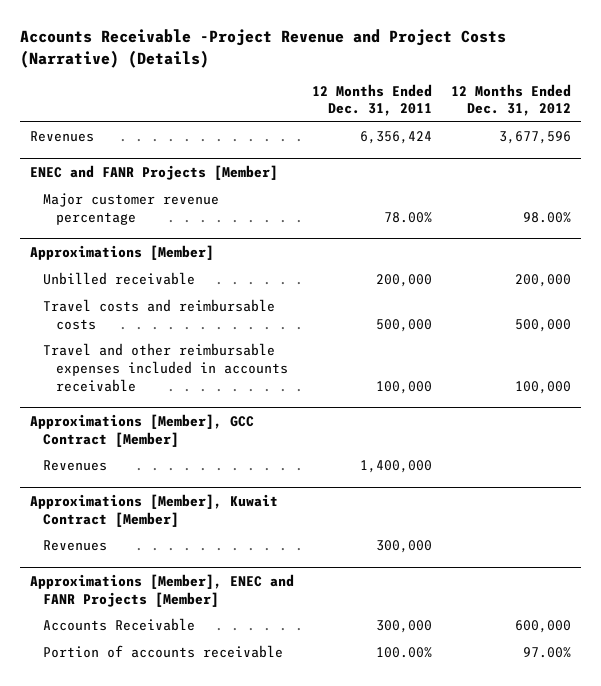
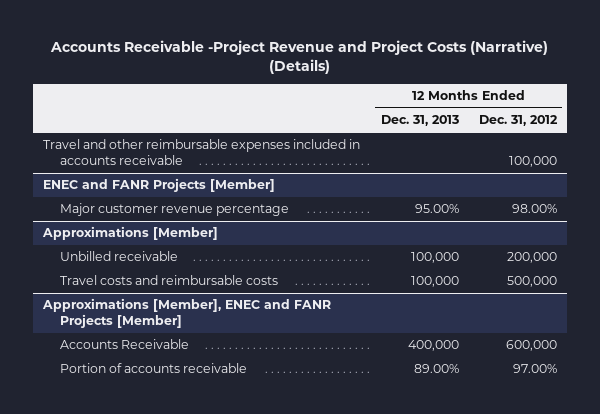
- | 12 Months Ended Dec. 31, 2011 | 12 Months Ended Dec. 31, 2012
+ | 12 Months Ended Dec. 31, 2013 | 12 Months Ended Dec. 31, 2012
- Revenues | 6,356,424 | 3,677,596
+ Travel and other reimbursable expenses included in accounts receivable | | 100,000
@ Approximations [Member]
- Travel and other reimbursable expenses included in accounts receivable | 100,000 | 100,000
- Approximations [Member], GCC Contract [Member]
- Revenues | 1,400,000 |
- Approximations [Member], Kuwait Contract [Member]
- Revenues | 300,000 |

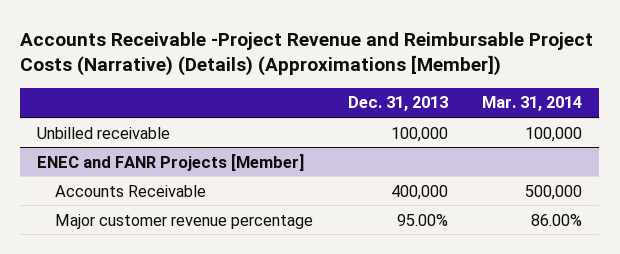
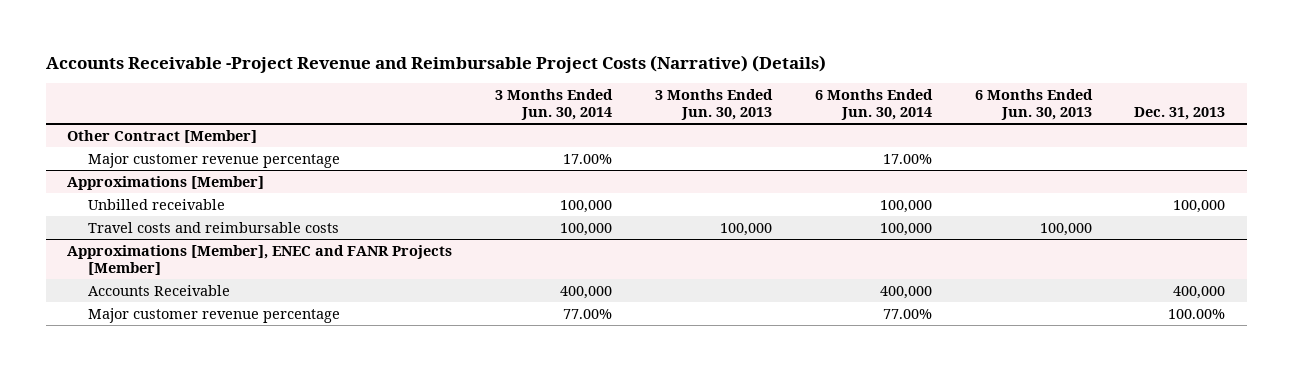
- Accounts Receivable -Project Revenue and Reimbursable Project Costs (Narrative) (Details) (Approximations [Member])
+ Accounts Receivable -Project Revenue and Reimbursable Project Costs (Narrative) (Details)
- | Dec. 31, 2013 | Mar. 31, 2014
+ | 3 Months Ended Jun. 30, 2014 | 3 Months Ended Jun. 30, 2013 | 6 Months Ended Jun. 30, 2014 | 6 Months Ended Jun. 30, 2013 | Dec. 31, 2013
+ Other Contract [Member]
+ Major customer revenue percentage | 17.00% | | 17.00% | |
+ Approximations [Member]
- ENEC and FANR Projects [Member]
+ Travel costs and reimbursable costs | 100,000 | 100,000 | 100,000 | 100,000 |
+ Approximations [Member], ENEC and FANR Projects [Member]
- Major customer revenue percentage | 95.00% | 86.00%
+ Major customer revenue percentage | 77.00% | | 77.00% | | 100.00%

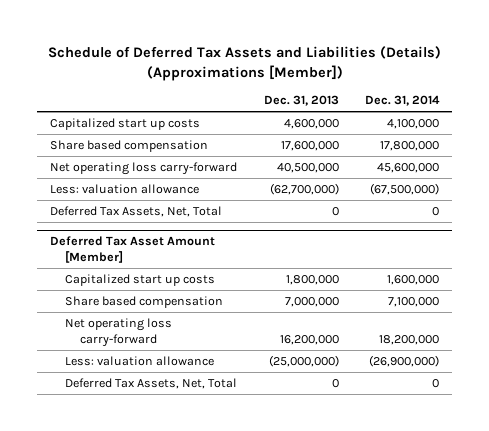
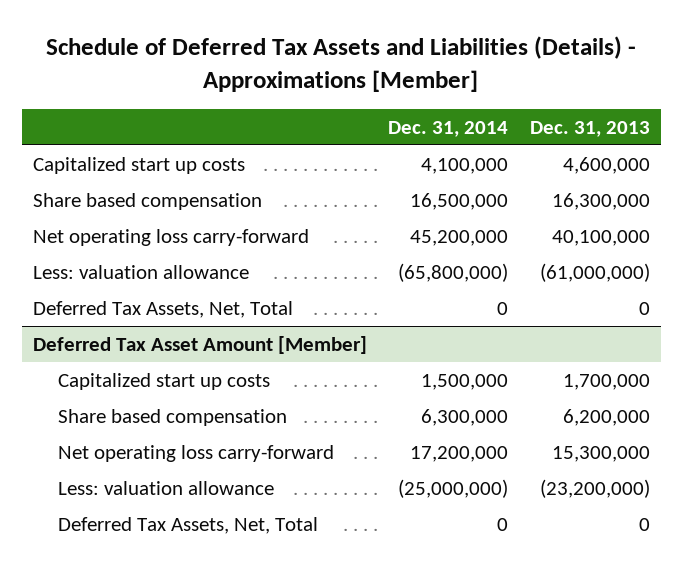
- Schedule of Deferred Tax Assets and Liabilities (Details) (Approximations [Member])
+ Schedule of Deferred Tax Assets and Liabilities (Details) - Approximations [Member]
- | Dec. 31, 2013 | Dec. 31, 2014
+ | Dec. 31, 2014 | Dec. 31, 2013
- Share based compensation | 17,600,000 | 17,800,000
- Net operating loss carry-forward | 40,500,000 | 45,600,000
- Less: valuation allowance | (62,700,000) | (67,500,000)
+ Share based compensation | 16,500,000 | 16,300,000
+ Net operating loss carry-forward | 45,200,000 | 40,100,000
+ Less: valuation allowance | (65,800,000) | (61,000,000)
@ Deferred Tax Asset Amount [Member]
- Capitalized start up costs | 1,800,000 | 1,600,000
- Share based compensation | 7,000,000 | 7,100,000
- Net operating loss carry-forward | 16,200,000 | 18,200,000
- Less: valuation allowance | (25,000,000) | (26,900,000)
+ Capitalized start up costs | 1,500,000 | 1,700,000
+ Share based compensation | 6,300,000 | 6,200,000
+ Net operating loss carry-forward | 17,200,000 | 15,300,000
+ Less: valuation allowance | (25,000,000) | (23,200,000)

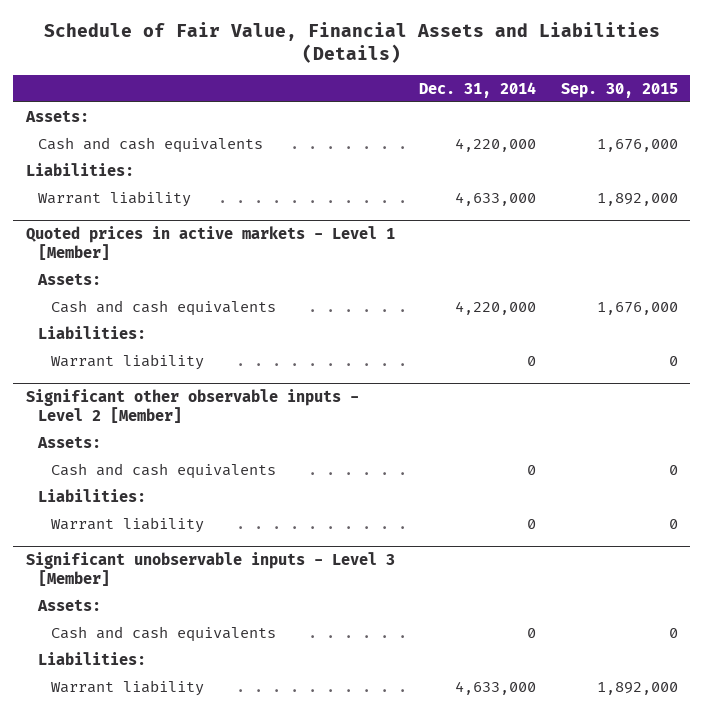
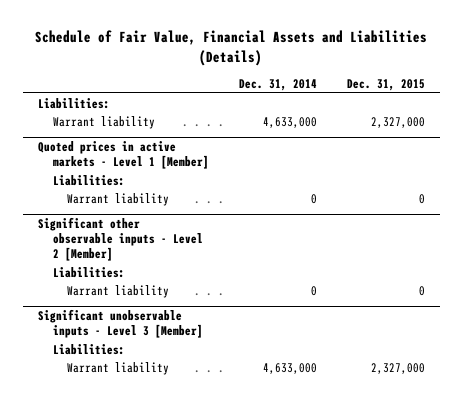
- | Dec. 31, 2014 | Sep. 30, 2015
+ | Dec. 31, 2014 | Dec. 31, 2015
- Assets:
- Cash and cash equivalents | 4,220,000 | 1,676,000
@ Quoted prices in active markets - Level 1 [Member]
- Assets:
- Cash and cash equivalents | 4,220,000 | 1,676,000
@ Significant other observable inputs - Level 2 [Member]
- Assets:
- Cash and cash equivalents | 0 | 0
@ Significant unobservable inputs - Level 3 [Member]
- Assets:
- Cash and cash equivalents | 0 | 0

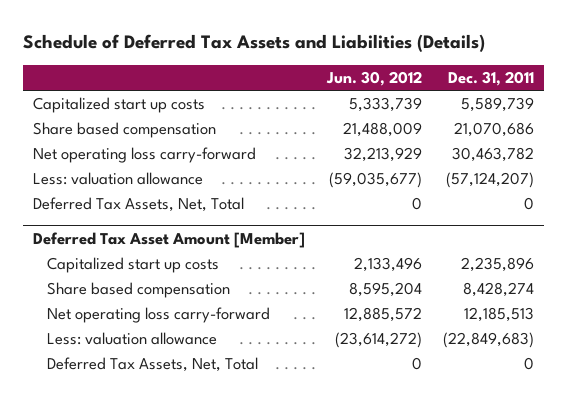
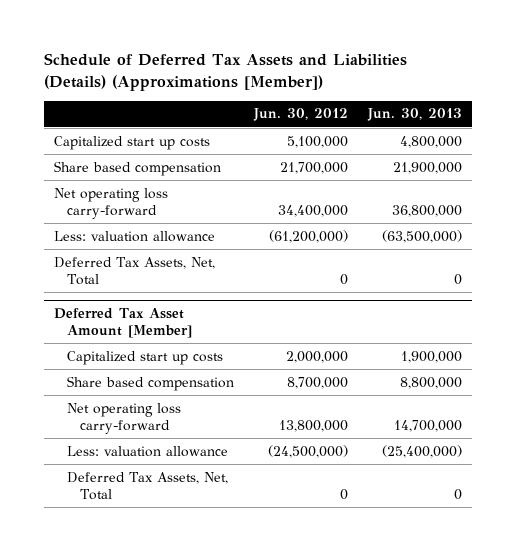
- Schedule of Deferred Tax Assets and Liabilities (Details)
+ Schedule of Deferred Tax Assets and Liabilities (Details) (Approximations [Member])
- | Jun. 30, 2012 | Dec. 31, 2011
+ | Jun. 30, 2012 | Jun. 30, 2013
- Capitalized start up costs | 5,333,739 | 5,589,739
- Share based compensation | 21,488,009 | 21,070,686
- Net operating loss carry-forward | 32,213,929 | 30,463,782
- Less: valuation allowance | (59,035,677) | (57,124,207)
+ Capitalized start up costs | 5,100,000 | 4,800,000
+ Share based compensation | 21,700,000 | 21,900,000
+ Net operating loss carry-forward | 34,400,000 | 36,800,000
+ Less: valuation allowance | (61,200,000) | (63,500,000)
@ Deferred Tax Asset Amount [Member]
- Capitalized start up costs | 2,133,496 | 2,235,896
- Share based compensation | 8,595,204 | 8,428,274
- Net operating loss carry-forward | 12,885,572 | 12,185,513
- Less: valuation allowance | (23,614,272) | (22,849,683)
+ Capitalized start up costs | 2,000,000 | 1,900,000
+ Share based compensation | 8,700,000 | 8,800,000
+ Net operating loss carry-forward | 13,800,000 | 14,700,000
+ Less: valuation allowance | (24,500,000) | (25,400,000)

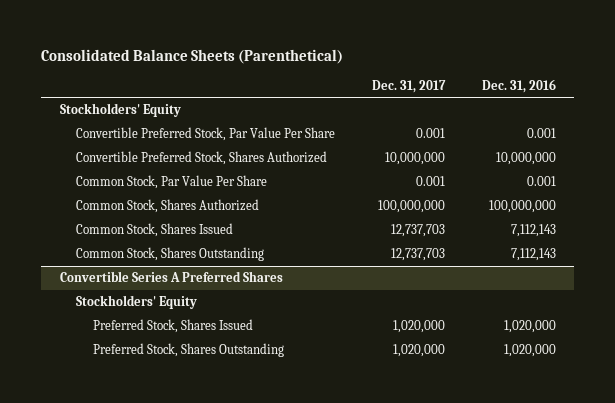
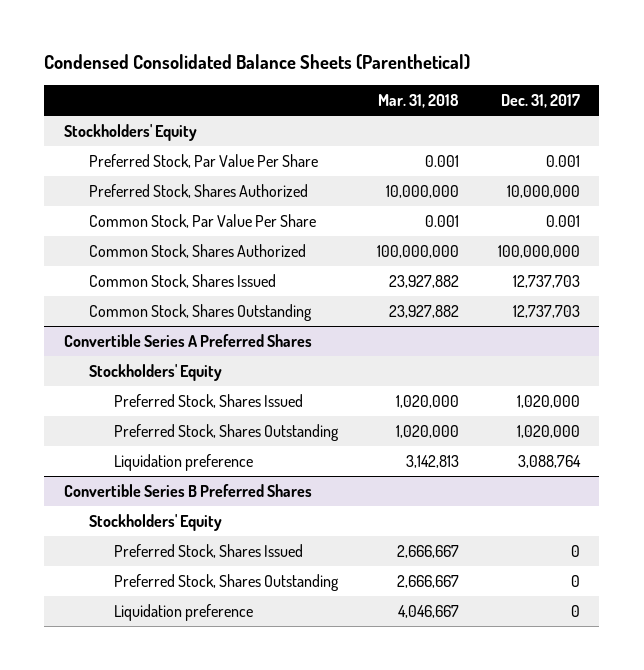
- Consolidated Balance Sheets (Parenthetical)
+ Condensed Consolidated Balance Sheets (Parenthetical)
- | Dec. 31, 2017 | Dec. 31, 2016
+ | Mar. 31, 2018 | Dec. 31, 2017
- Convertible Preferred Stock, Par Value Per Share | 0.001 | 0.001
- Convertible Preferred Stock, Shares Authorized | 10,000,000 | 10,000,000
+ Preferred Stock, Par Value Per Share | 0.001 | 0.001
+ Preferred Stock, Shares Authorized | 10,000,000 | 10,000,000
@ Convertible Series A Preferred Shares
+ Liquidation preference | 3,142,813 | 3,088,764
+ Convertible Series B Preferred Shares
+ Stockholders' Equity
+ Preferred Stock, Shares Issued | 2,666,667 | 0
+ Preferred Stock, Shares Outstanding | 2,666,667 | 0
+ Liquidation preference | 4,046,667 | 0

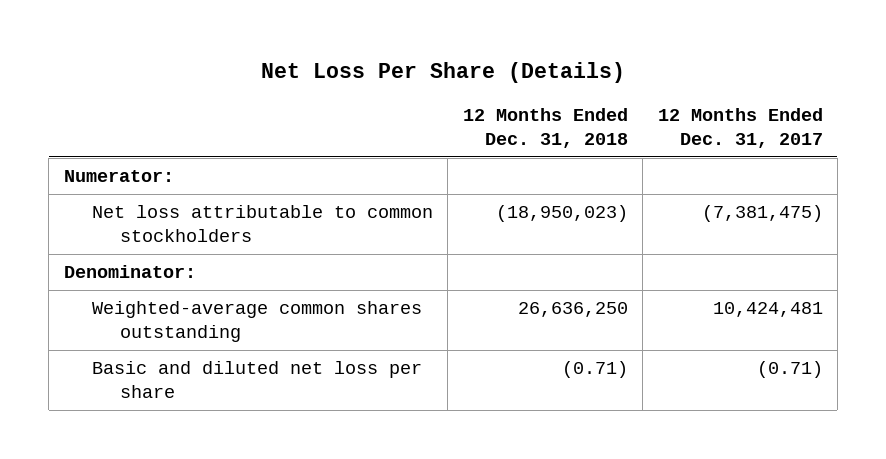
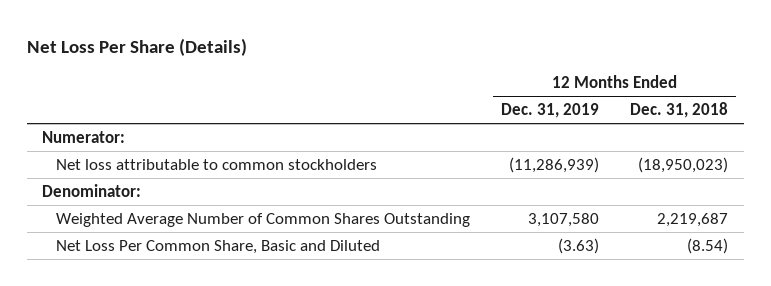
- | 12 Months Ended Dec. 31, 2018 | 12 Months Ended Dec. 31, 2017
+ | 12 Months Ended Dec. 31, 2019 | 12 Months Ended Dec. 31, 2018
- Weighted-average common shares outstanding | 26,636,250 | 10,424,481
- Basic and diluted net loss per share | (0.71) | (0.71)
+ Weighted Average Number of Common Shares Outstanding | 3,107,580 | 2,219,687
+ Net Loss Per Common Share, Basic and Diluted | (3.63) | (8.54)

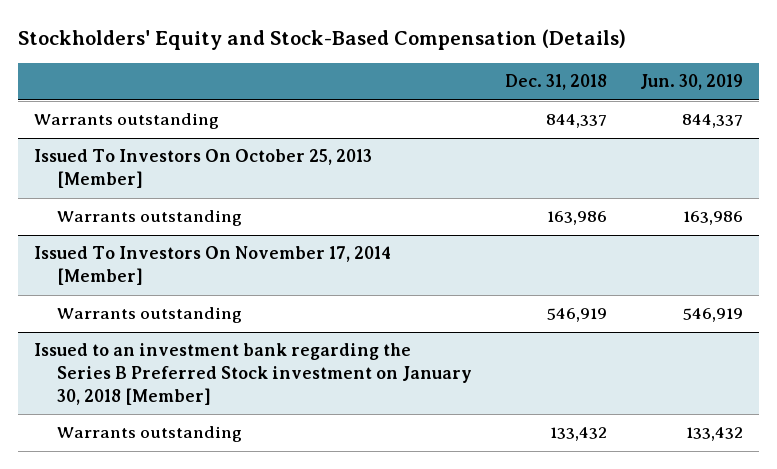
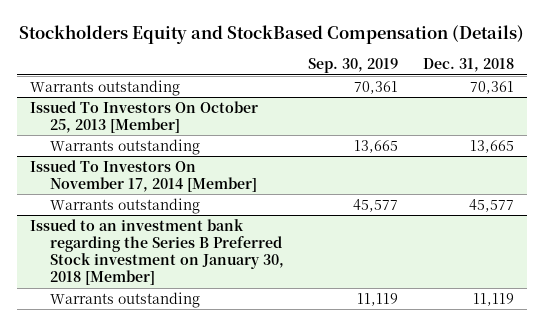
- Stockholders' Equity and Stock-Based Compensation (Details)
+ Stockholders Equity and StockBased Compensation (Details)
- | Dec. 31, 2018 | Jun. 30, 2019
+ | Sep. 30, 2019 | Dec. 31, 2018
- Warrants outstanding | 844,337 | 844,337
+ Warrants outstanding | 70,361 | 70,361
@ Issued To Investors On October 25, 2013 [Member]
- Warrants outstanding | 163,986 | 163,986
+ Warrants outstanding | 13,665 | 13,665
@ Issued To Investors On November 17, 2014 [Member]
- Warrants outstanding | 546,919 | 546,919
+ Warrants outstanding | 45,577 | 45,577
@ Issued to an investment bank regarding the Series B Preferred Stock investment on January 30, 2018 [Member]
- Warrants outstanding | 133,432 | 133,432
+ Warrants outstanding | 11,119 | 11,119

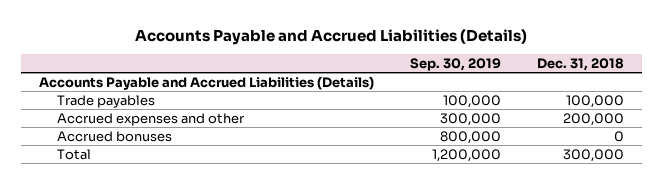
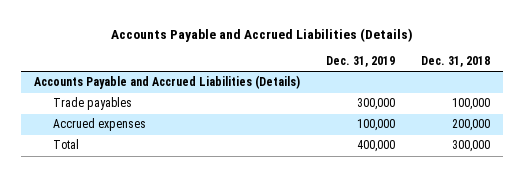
- | Sep. 30, 2019 | Dec. 31, 2018
+ | Dec. 31, 2019 | Dec. 31, 2018
- Accrued expenses and other | 300,000 | 200,000
- Accrued bonuses | 800,000 | 0
+ Accrued expenses | 100,000 | 200,000

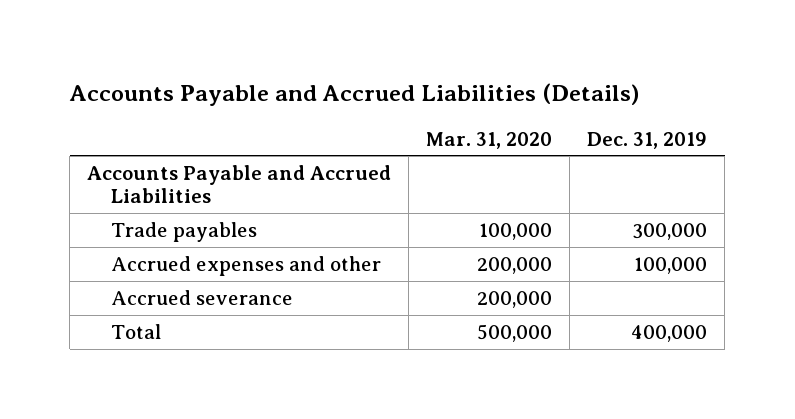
- | Dec. 31, 2019 | Dec. 31, 2018
+ | Mar. 31, 2020 | Dec. 31, 2019
- Accounts Payable and Accrued Liabilities (Details)
+ Accounts Payable and Accrued Liabilities
- Accrued expenses | 100,000 | 200,000
+ Accrued expenses and other | 200,000 | 100,000
+ Accrued severance | 200,000 |

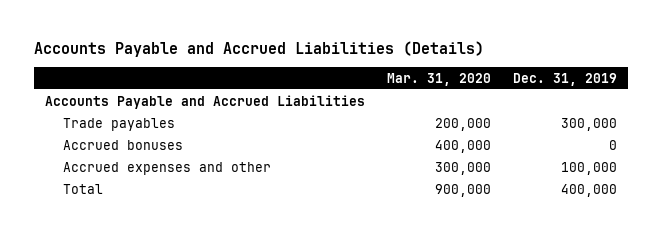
- Trade payables | 100,000 | 300,000
- Accrued expenses and other | 200,000 | 100,000
- Accrued severance | 200,000 |
- Total | 500,000 | 400,000
+ Trade payables | 200,000 | 300,000
+ Accrued bonuses | 400,000 | 0
+ Accrued expenses and other | 300,000 | 100,000
+ Total | 900,000 | 400,000

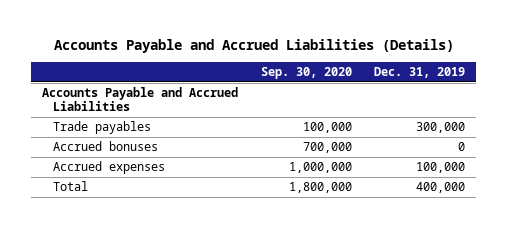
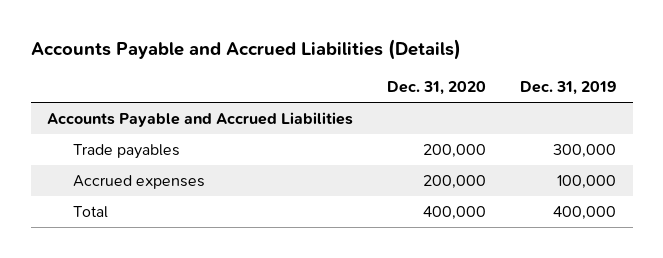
- | Sep. 30, 2020 | Dec. 31, 2019
+ | Dec. 31, 2020 | Dec. 31, 2019
- Accrued bonuses | 700,000 | 0

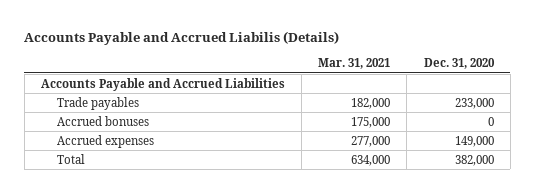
- Accounts Payable and Accrued Liabilities (Details)
+ Accounts Payable and Accrued Liabilis (Details)
- | Dec. 31, 2020 | Dec. 31, 2019
+ | Mar. 31, 2021 | Dec. 31, 2020
- Trade payables | 200,000 | 300,000
- Accrued expenses | 200,000 | 100,000
- Total | 400,000 | 400,000
+ Trade payables | 182,000 | 233,000
+ Accrued bonuses | 175,000 | 0
+ Accrued expenses | 277,000 | 149,000
+ Total | 634,000 | 382,000

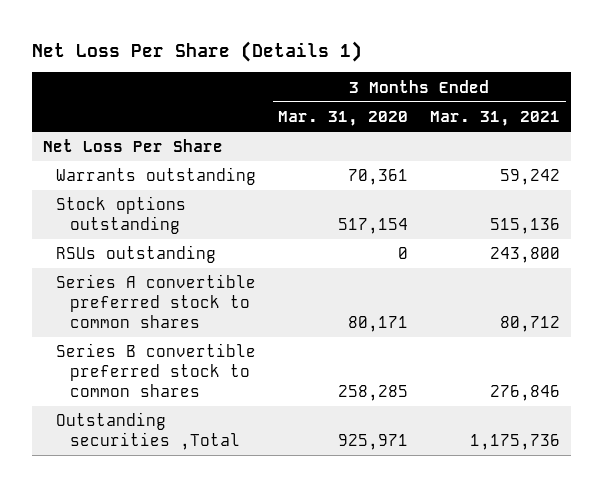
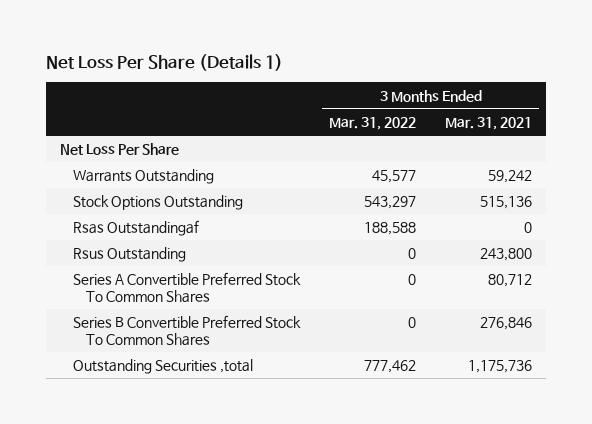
- | 3 Months Ended Mar. 31, 2020 | 3 Months Ended Mar. 31, 2021
+ | 3 Months Ended Mar. 31, 2022 | 3 Months Ended Mar. 31, 2021
- Warrants outstanding | 70,361 | 59,242
- Stock options outstanding | 517,154 | 515,136
- RSUs outstanding | 0 | 243,800
- Series A convertible preferred stock to common shares | 80,171 | 80,712
- Series B convertible preferred stock to common shares | 258,285 | 276,846
- Outstanding securities ,Total | 925,971 | 1,175,736
+ Warrants Outstanding | 45,577 | 59,242
+ Stock Options Outstanding | 543,297 | 515,136
+ Rsas Outstandingaf | 188,588 | 0
+ Rsus Outstanding | 0 | 243,800
+ Series A Convertible Preferred Stock To Common Shares | 0 | 80,712
+ Series B Convertible Preferred Stock To Common Shares | 0 | 276,846
+ Outstanding Securities ,total | 777,462 | 1,175,736

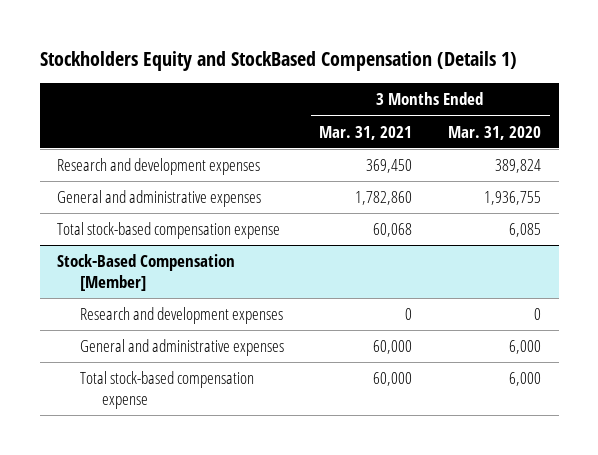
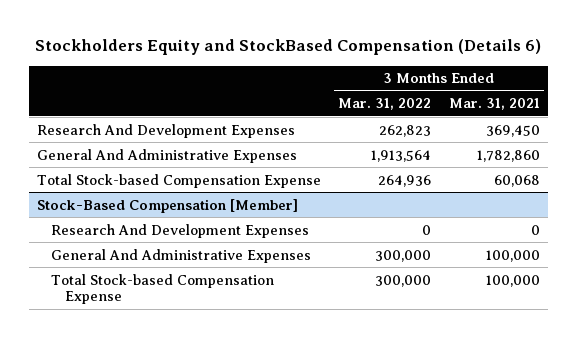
- Stockholders Equity and StockBased Compensation (Details 1)
+ Stockholders Equity and StockBased Compensation (Details 6)
- | 3 Months Ended Mar. 31, 2021 | 3 Months Ended Mar. 31, 2020
+ | 3 Months Ended Mar. 31, 2022 | 3 Months Ended Mar. 31, 2021
- Research and development expenses | 369,450 | 389,824
- General and administrative expenses | 1,782,860 | 1,936,755
- Total stock-based compensation expense | 60,068 | 6,085
+ Research And Development Expenses | 262,823 | 369,450
+ General And Administrative Expenses | 1,913,564 | 1,782,860
+ Total Stock-based Compensation Expense | 264,936 | 60,068
@ Stock-Based Compensation [Member]
- Research and development expenses | 0 | 0
- General and administrative expenses | 60,000 | 6,000
- Total stock-based compensation expense | 60,000 | 6,000
+ Research And Development Expenses | 0 | 0
+ General And Administrative Expenses | 300,000 | 100,000
+ Total Stock-based Compensation Expense | 300,000 | 100,000

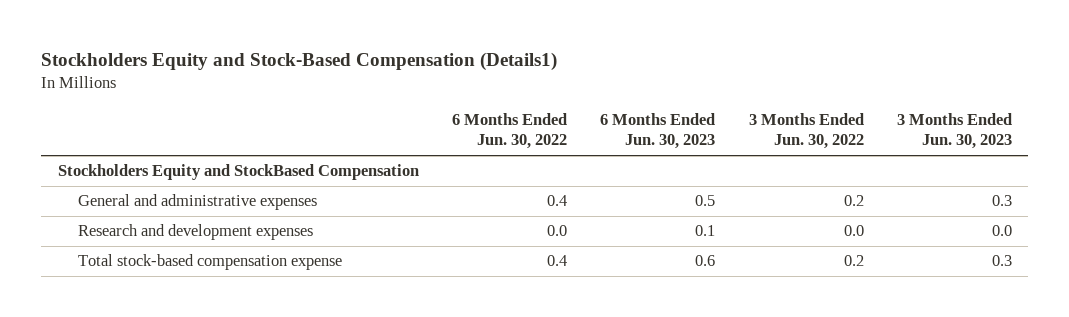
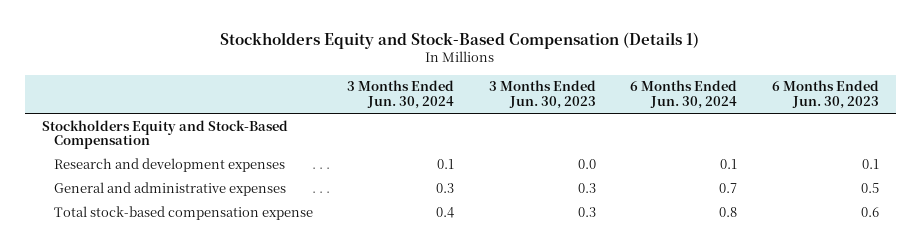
- Stockholders Equity and Stock-Based Compensation (Details1)
+ Stockholders Equity and Stock-Based Compensation (Details 1)
- | 6 Months Ended Jun. 30, 2022 | 6 Months Ended Jun. 30, 2023 | 3 Months Ended Jun. 30, 2022 | 3 Months Ended Jun. 30, 2023
+ | 3 Months Ended Jun. 30, 2024 | 3 Months Ended Jun. 30, 2023 | 6 Months Ended Jun. 30, 2024 | 6 Months Ended Jun. 30, 2023
- Stockholders Equity and StockBased Compensation
+ Stockholders Equity and Stock-Based Compensation
moved down: General and administrative expenses | 0.3 | 0.3 | 0.7 | 0.5

